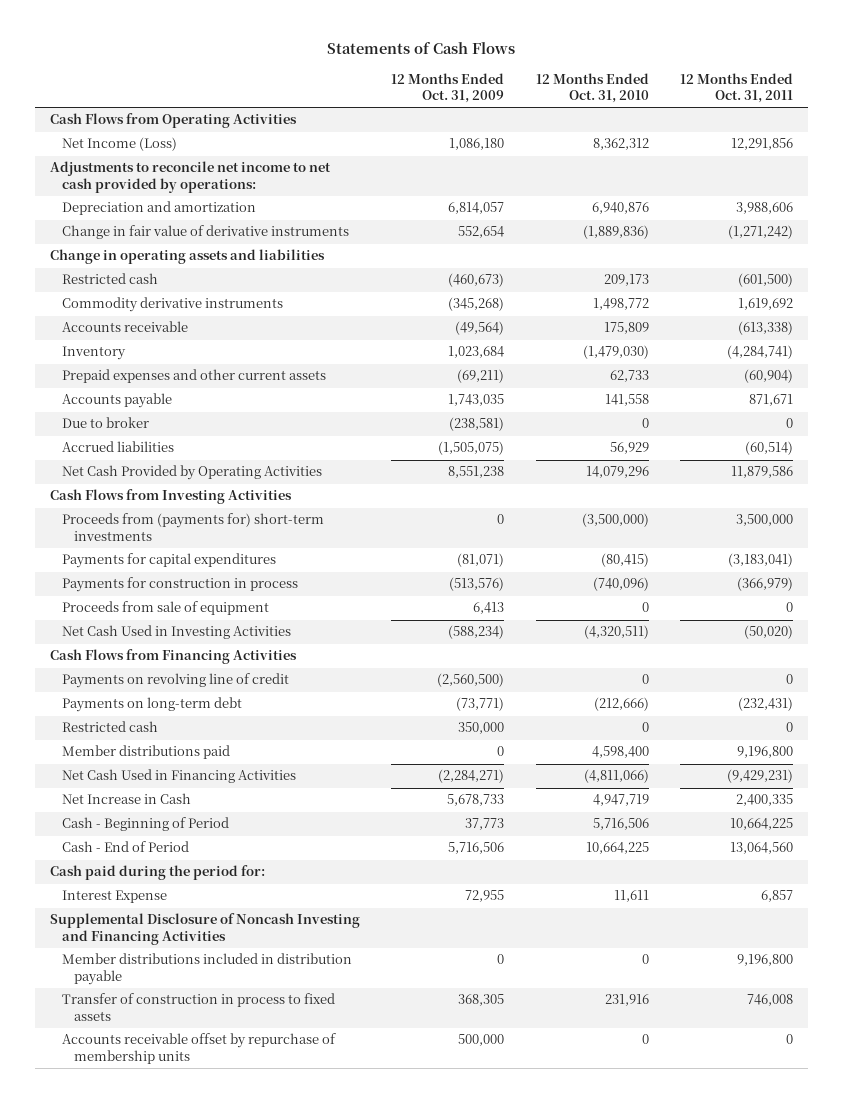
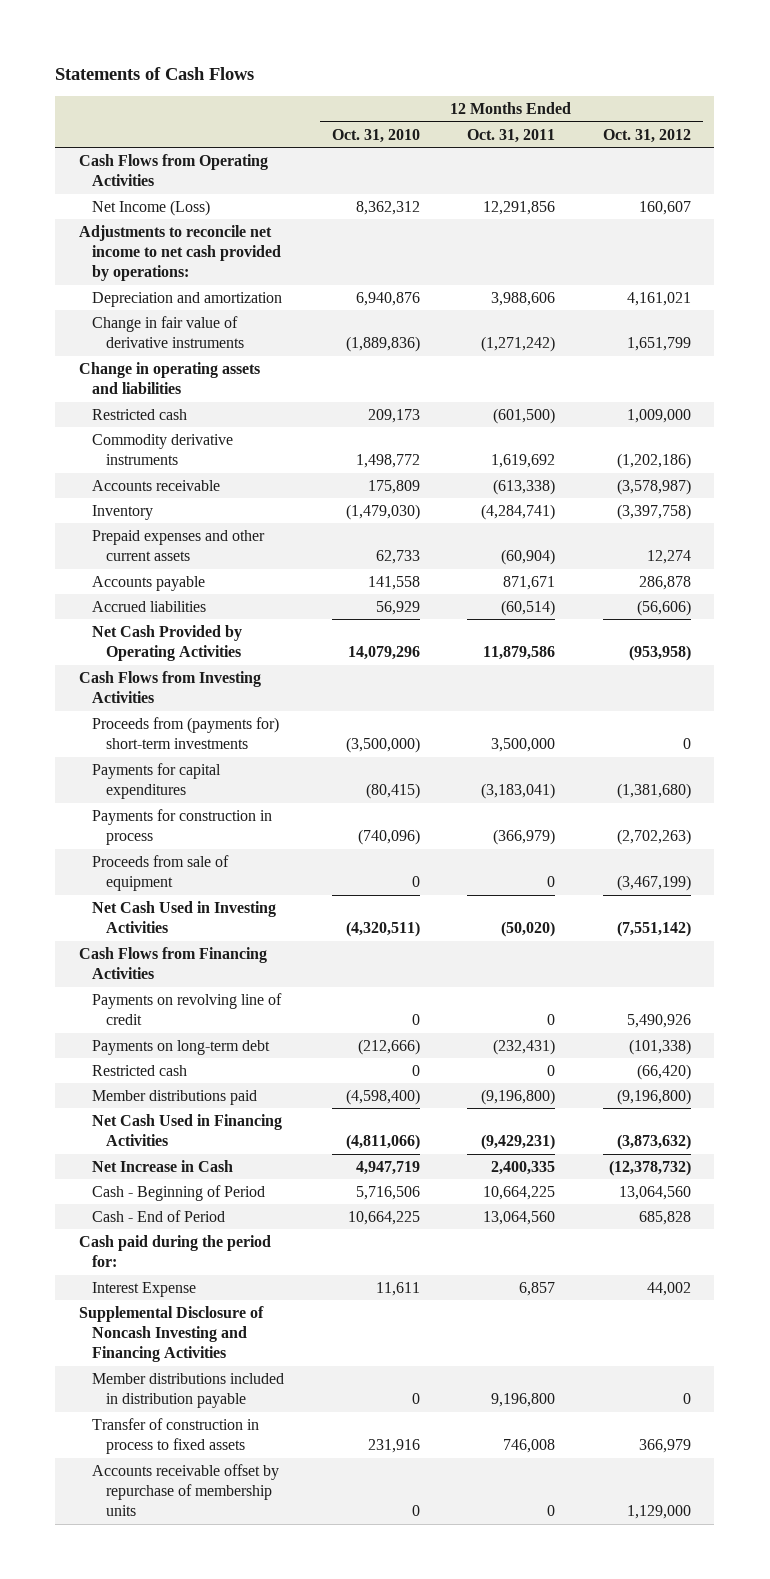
- | 12 Months Ended Oct. 31, 2009 | 12 Months Ended Oct. 31, 2010 | 12 Months Ended Oct. 31, 2011
+ | 12 Months Ended Oct. 31, 2010 | 12 Months Ended Oct. 31, 2011 | 12 Months Ended Oct. 31, 2012
- Due to broker | (238,581) | 0 | 0
- Member distributions paid | 0 | 4,598,400 | 9,196,800
+ Member distributions paid | (4,598,400) | (9,196,800) | (9,196,800)

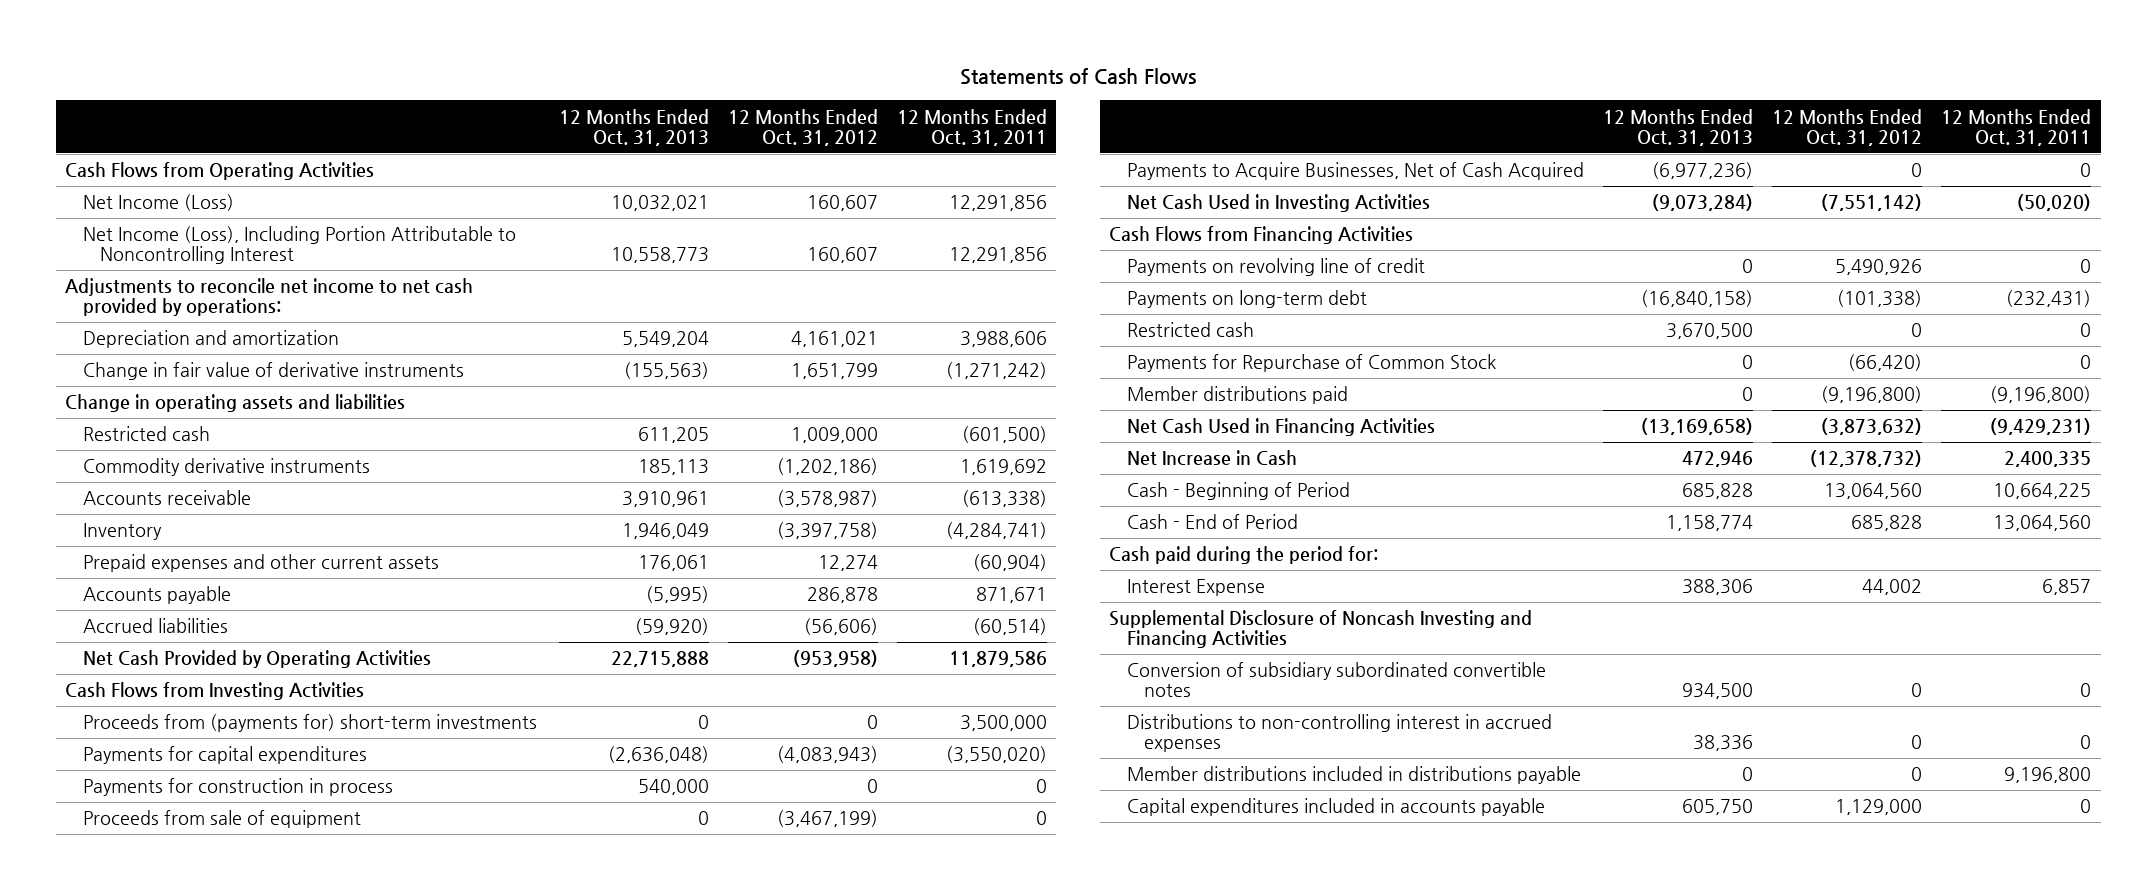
- | 12 Months Ended Oct. 31, 2010 | 12 Months Ended Oct. 31, 2011 | 12 Months Ended Oct. 31, 2012
+ | 12 Months Ended Oct. 31, 2013 | 12 Months Ended Oct. 31, 2012 | 12 Months Ended Oct. 31, 2011
+ Net Income (Loss), Including Portion Attributable to Noncontrolling Interest | 10,558,773 | 160,607 | 12,291,856
- Payments for capital expenditures | (80,415) | (3,183,041) | (1,381,680)
- Payments for construction in process | (740,096) | (366,979) | (2,702,263)
+ Payments for capital expenditures | (2,636,048) | (4,083,943) | (3,550,020)
+ Payments for construction in process | 540,000 | 0 | 0
+ Payments to Acquire Businesses, Net of Cash Acquired | (6,977,236) | 0 | 0
- Restricted cash | 0 | 0 | (66,420)
+ Restricted cash | 3,670,500 | 0 | 0
+ Payments for Repurchase of Common Stock | 0 | (66,420) | 0
- Member distributions included in distribution payable | 0 | 9,196,800 | 0
- Transfer of construction in process to fixed assets | 231,916 | 746,008 | 366,979
- Accounts receivable offset by repurchase of membership units | 0 | 0 | 1,129,000
+ Conversion of subsidiary subordinated convertible notes | 934,500 | 0 | 0
+ Distributions to non-controlling interest in accrued expenses | 38,336 | 0 | 0
+ Member distributions included in distributions payable | 0 | 0 | 9,196,800
+ Capital expenditures included in accounts payable | 605,750 | 1,129,000 | 0

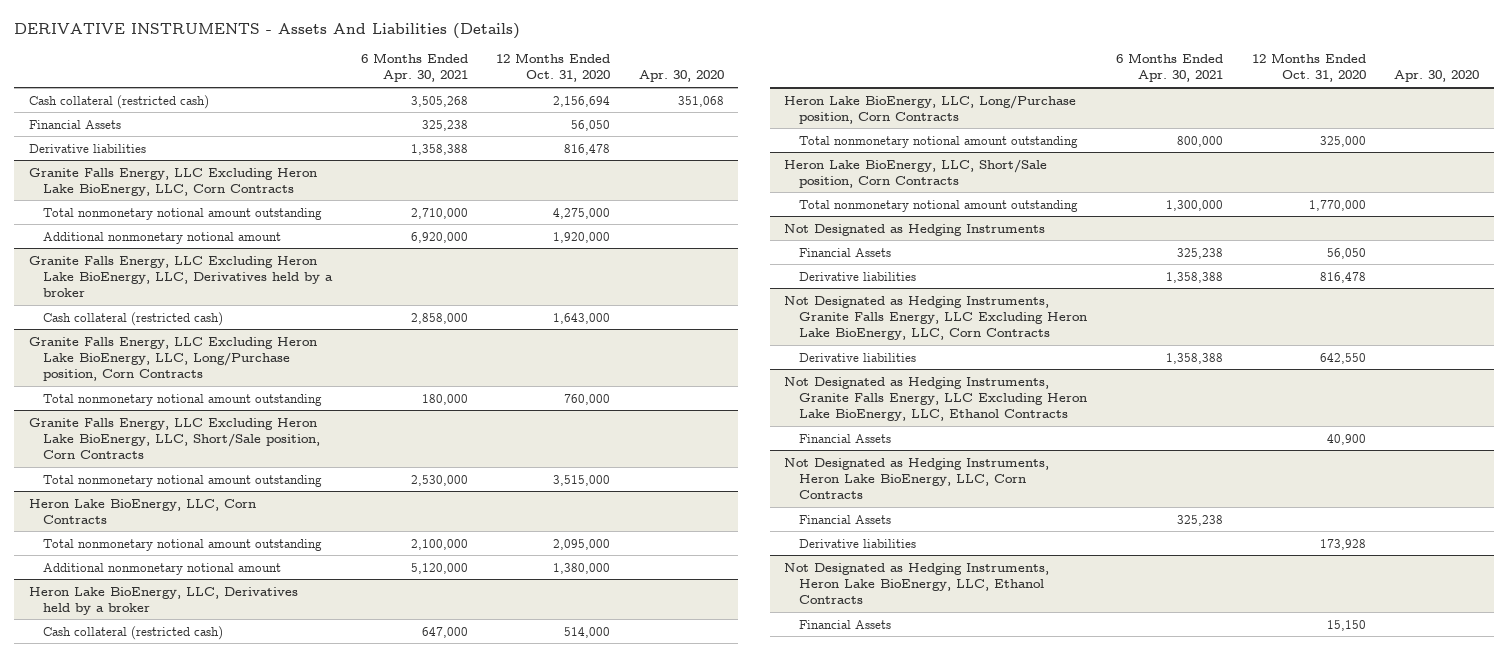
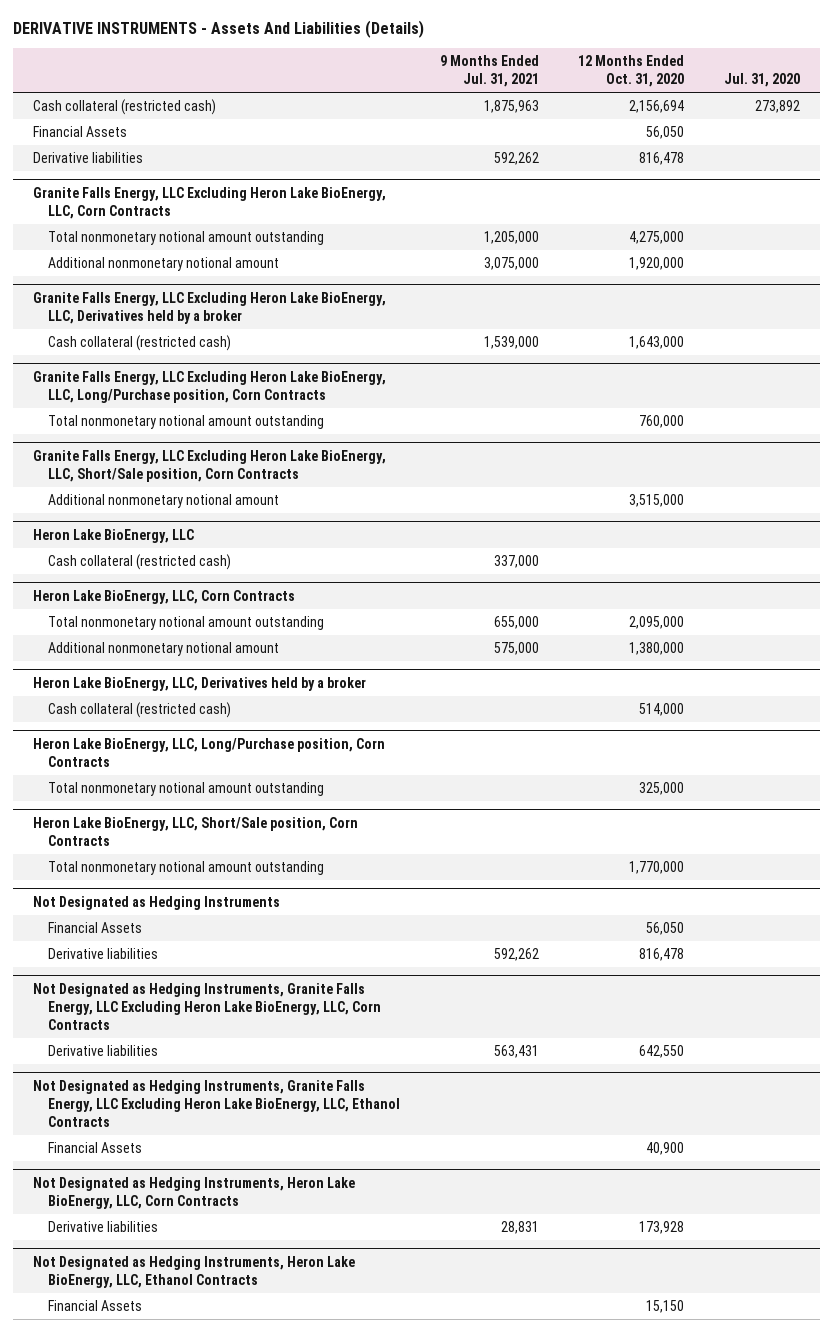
- | 6 Months Ended Apr. 30, 2021 | 12 Months Ended Oct. 31, 2020 | Apr. 30, 2020
+ | 9 Months Ended Jul. 31, 2021 | 12 Months Ended Oct. 31, 2020 | Jul. 31, 2020
@ Granite Falls Energy, LLC Excluding Heron Lake BioEnergy, LLC, Short/Sale position, Corn Contracts
- Total nonmonetary notional amount outstanding | 2,530,000 | 3,515,000 |
+ Additional nonmonetary notional amount | | 3,515,000 |
+ Heron Lake BioEnergy, LLC
+ Cash collateral (restricted cash) | 337,000 | |
@ Not Designated as Hedging Instruments, Heron Lake BioEnergy, LLC, Corn Contracts
- Financial Assets | 325,238 | |

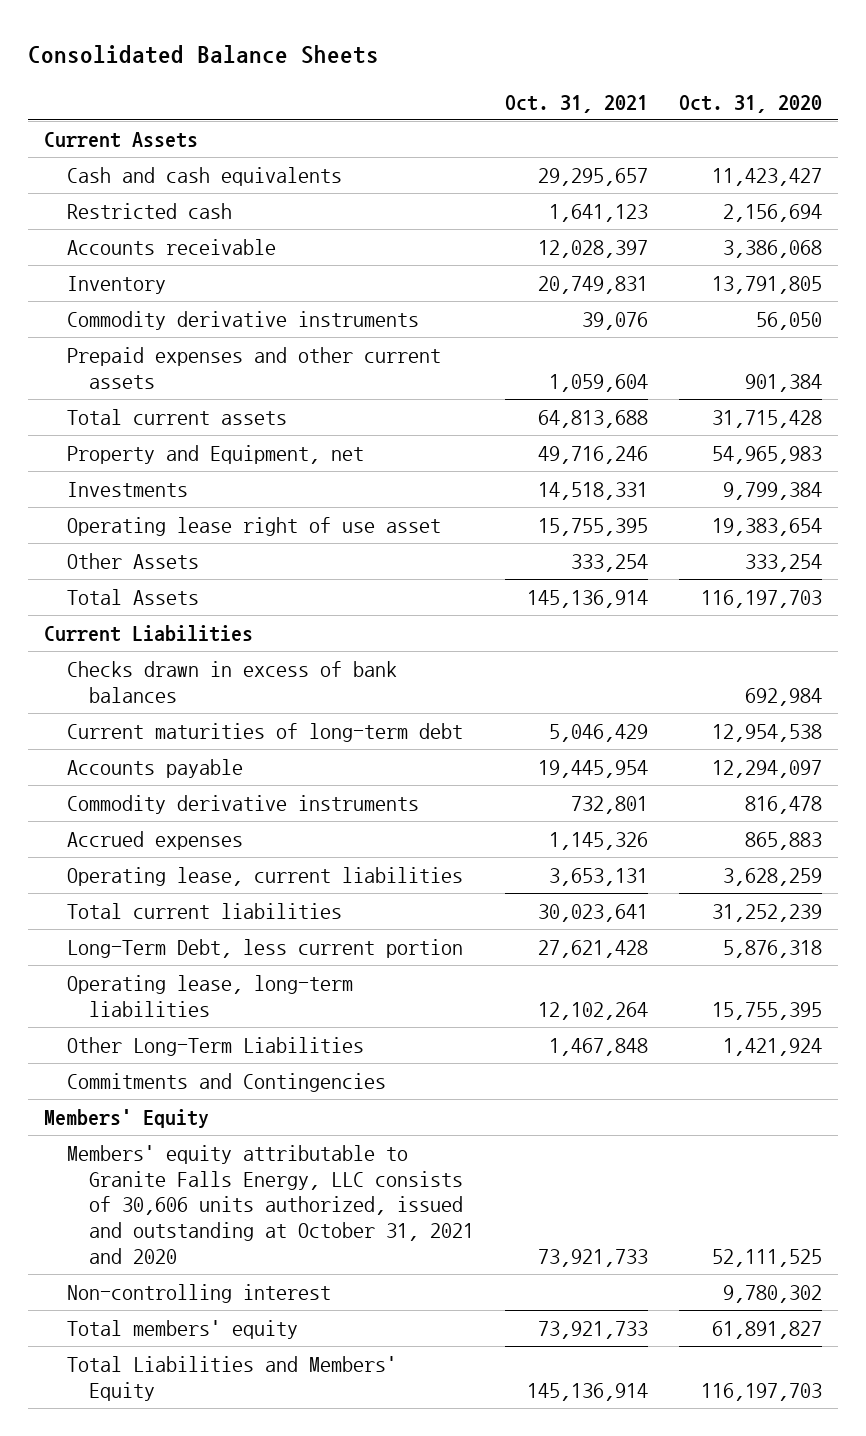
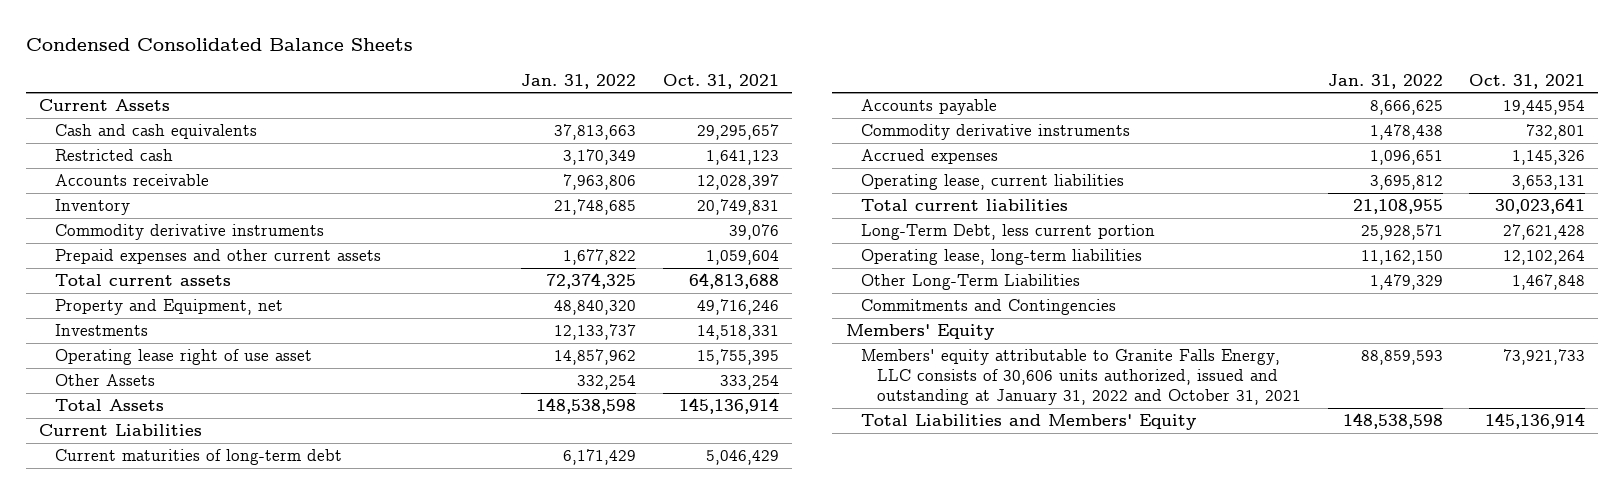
- Consolidated Balance Sheets
+ Condensed Consolidated Balance Sheets
- | Oct. 31, 2021 | Oct. 31, 2020
+ | Jan. 31, 2022 | Oct. 31, 2021
- Checks drawn in excess of bank balances | | 692,984
- Members' equity attributable to Granite Falls Energy, LLC consists of 30,606 units authorized, issued and outstanding at October 31, 2021 and 2020 | 73,921,733 | 52,111,525
- Non-controlling interest | | 9,780,302
- Total members' equity | 73,921,733 | 61,891,827
+ Members' equity attributable to Granite Falls Energy, LLC consists of 30,606 units authorized, issued and outstanding at January 31, 2022 and October 31, 2021 | 88,859,593 | 73,921,733

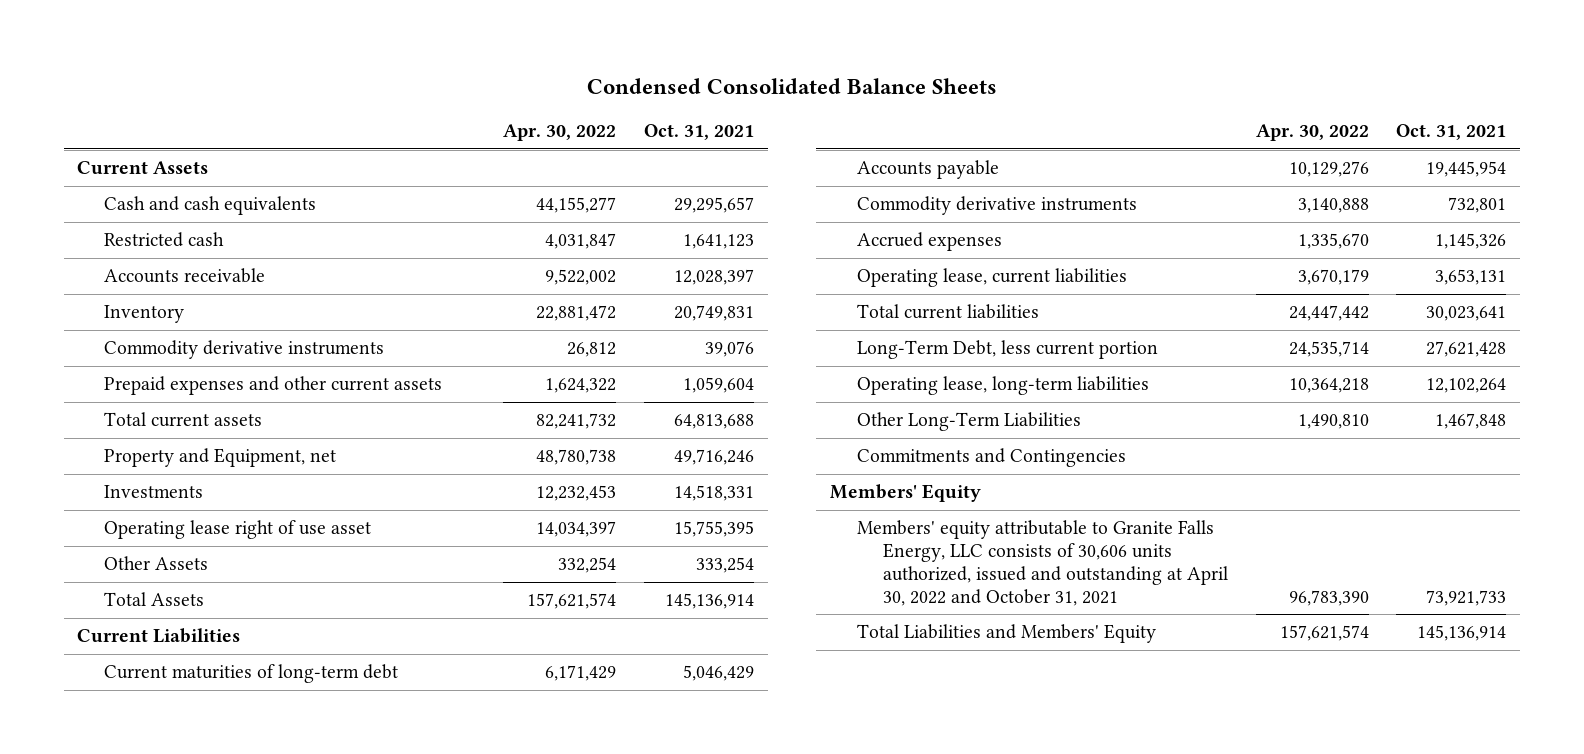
- | Jan. 31, 2022 | Oct. 31, 2021
+ | Apr. 30, 2022 | Oct. 31, 2021
- Members' equity attributable to Granite Falls Energy, LLC consists of 30,606 units authorized, issued and outstanding at January 31, 2022 and October 31, 2021 | 88,859,593 | 73,921,733
+ Members' equity attributable to Granite Falls Energy, LLC consists of 30,606 units authorized, issued and outstanding at April 30, 2022 and October 31, 2021 | 96,783,390 | 73,921,733

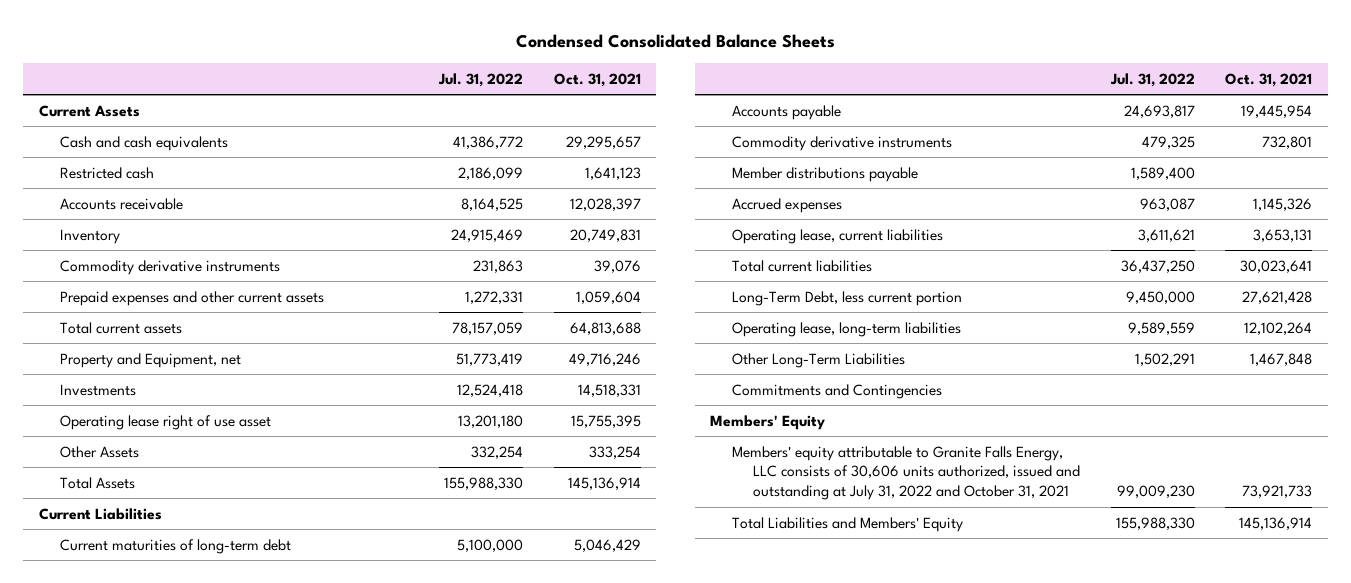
- | Apr. 30, 2022 | Oct. 31, 2021
+ | Jul. 31, 2022 | Oct. 31, 2021
+ Member distributions payable | 1,589,400 |
- Members' equity attributable to Granite Falls Energy, LLC consists of 30,606 units authorized, issued and outstanding at April 30, 2022 and October 31, 2021 | 96,783,390 | 73,921,733
+ Members' equity attributable to Granite Falls Energy, LLC consists of 30,606 units authorized, issued and outstanding at July 31, 2022 and October 31, 2021 | 99,009,230 | 73,921,733

